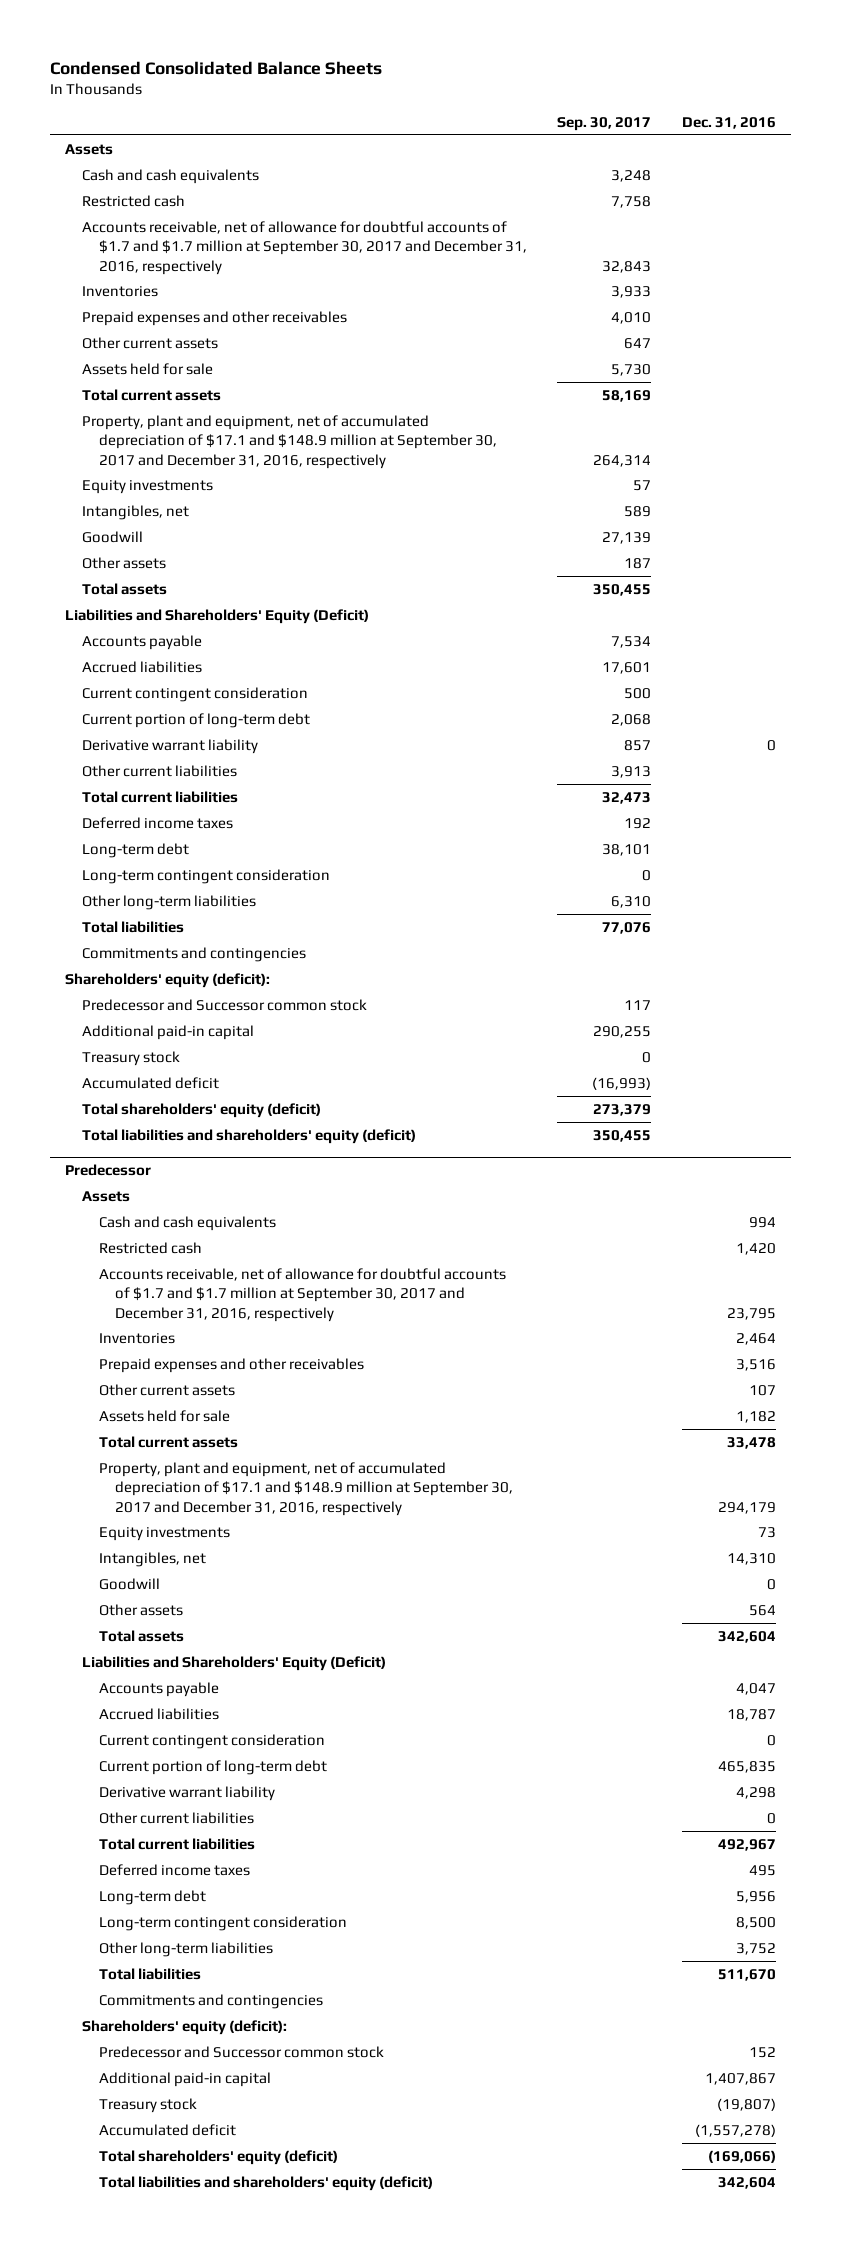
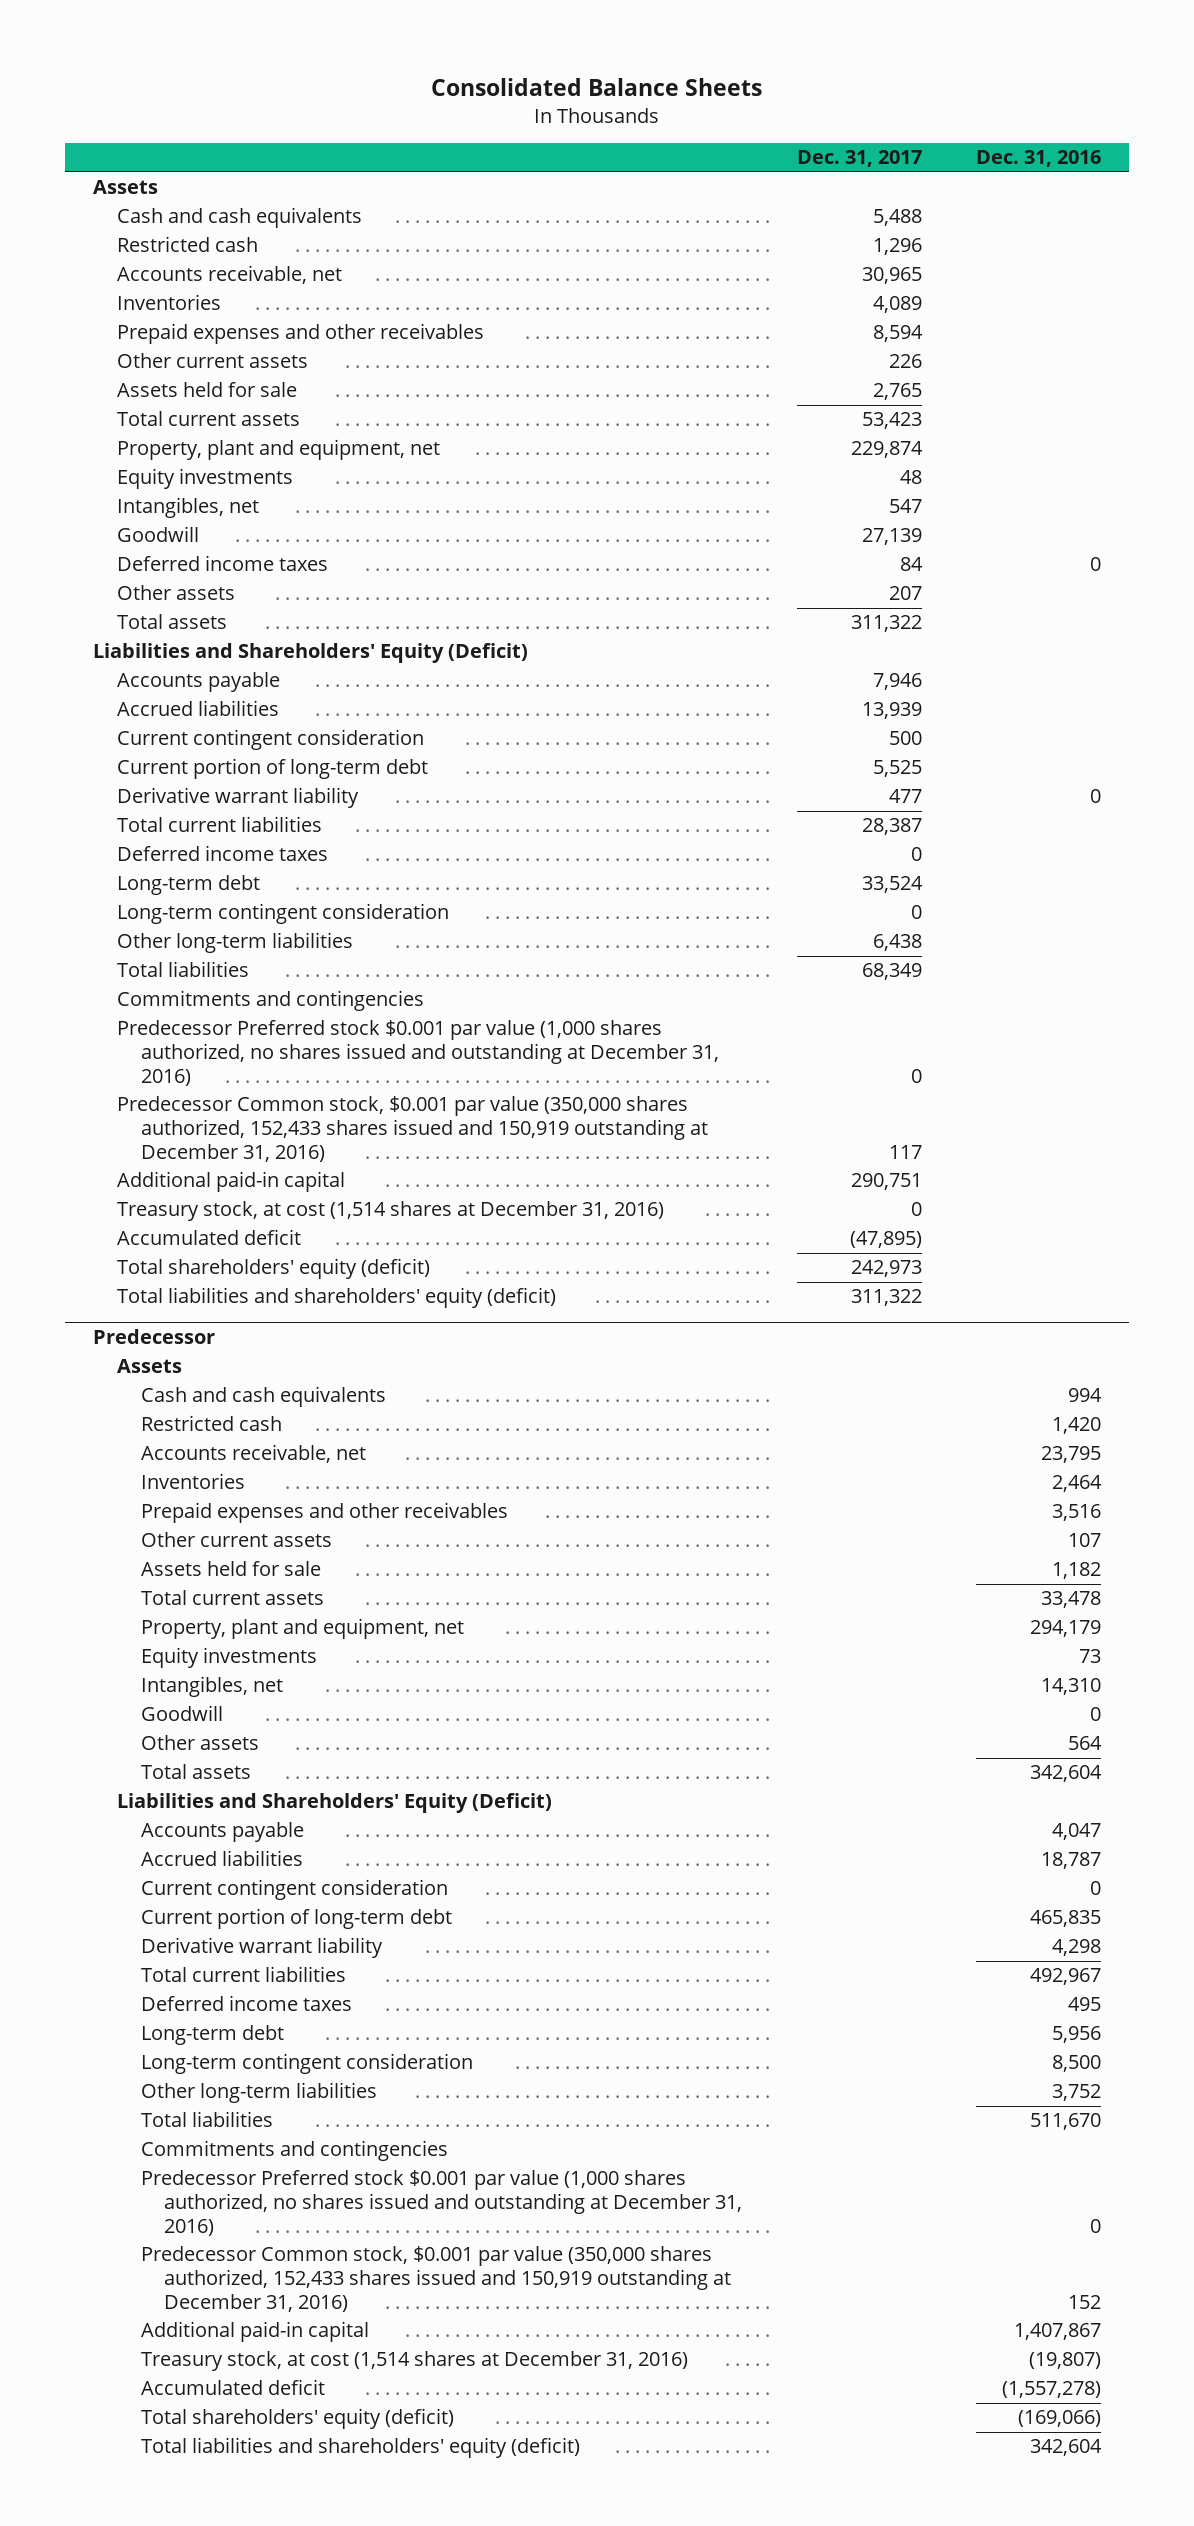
- Condensed Consolidated Balance Sheets
+ Consolidated Balance Sheets
- | Sep. 30, 2017 | Dec. 31, 2016
+ | Dec. 31, 2017 | Dec. 31, 2016
- Accounts receivable, net of allowance for doubtful accounts of $1.7 and $1.7 million at September 30, 2017 and December 31, 2016, respectively | 32,843 |
+ Accounts receivable, net | 30,965 |
- Property, plant and equipment, net of accumulated depreciation of $17.1 and $148.9 million at September 30, 2017 and December 31, 2016, respectively | 264,314 |
+ Property, plant and equipment, net | 229,874 |
+ Deferred income taxes | 84 | 0
- Other current liabilities | 3,913 |
- Shareholders' equity (deficit):
- Predecessor and Successor common stock | 117 |
+ Predecessor Preferred stock $0.001 par value (1,000 shares authorized, no shares issued and outstanding at December 31, 2016) | 0 |
+ Predecessor Common stock, $0.001 par value (350,000 shares authorized, 152,433 shares issued and 150,919 outstanding at December 31, 2016) | 117 |
- Treasury stock | 0 |
+ Treasury stock, at cost (1,514 shares at December 31, 2016) | 0 |
@ Predecessor
- Accounts receivable, net of allowance for doubtful accounts of $1.7 and $1.7 million at September 30, 2017 and December 31, 2016, respectively | | 23,795
+ Accounts receivable, net | | 23,795
- Property, plant and equipment, net of accumulated depreciation of $17.1 and $148.9 million at September 30, 2017 and December 31, 2016, respectively | | 294,179
+ Property, plant and equipment, net | | 294,179
- Other current liabilities | | 0
- Shareholders' equity (deficit):
- Predecessor and Successor common stock | | 152
+ Predecessor Preferred stock $0.001 par value (1,000 shares authorized, no shares issued and outstanding at December 31, 2016) | | 0
+ Predecessor Common stock, $0.001 par value (350,000 shares authorized, 152,433 shares issued and 150,919 outstanding at December 31, 2016) | | 152
- Treasury stock | | (19,807)
+ Treasury stock, at cost (1,514 shares at December 31, 2016) | | (19,807)

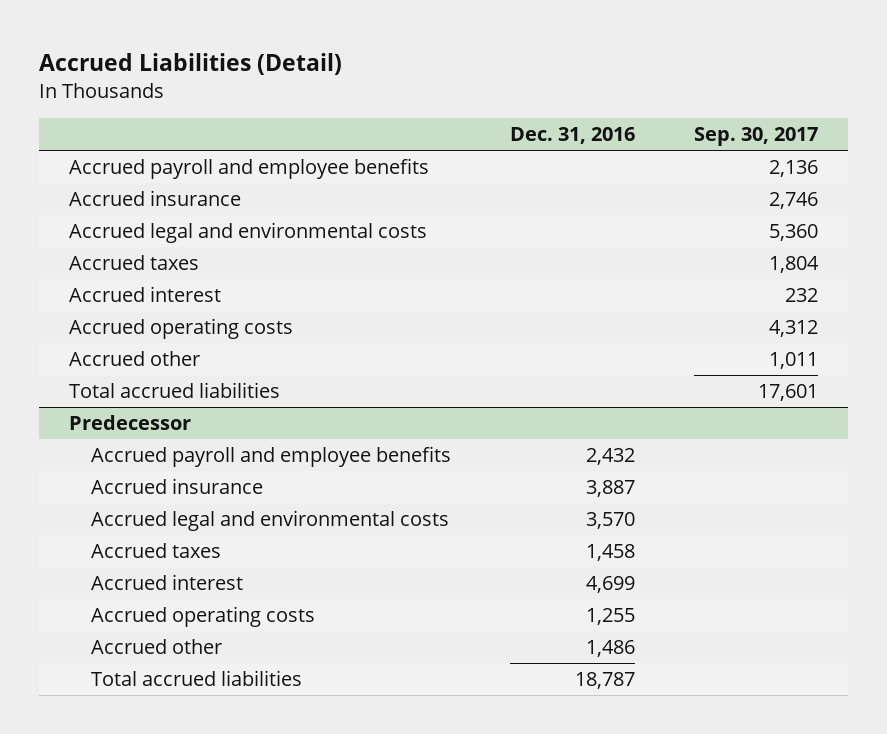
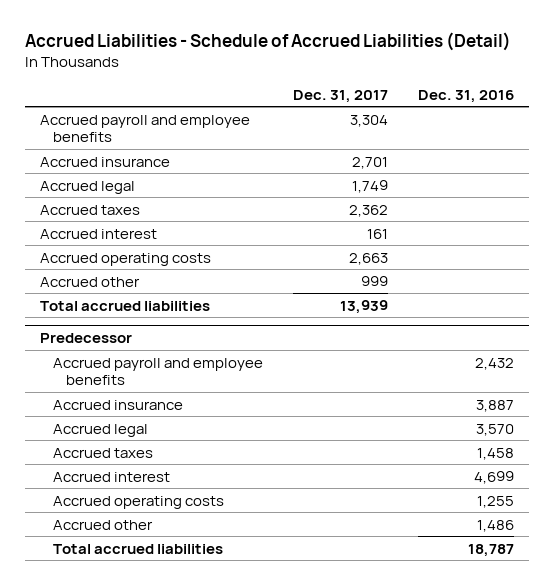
- Accrued Liabilities (Detail)
+ Accrued Liabilities - Schedule of Accrued Liabilities (Detail)
- | Dec. 31, 2016 | Sep. 30, 2017
+ | Dec. 31, 2017 | Dec. 31, 2016
- Accrued legal and environmental costs | | 5,360
+ Accrued legal | 1,749 |
@ Predecessor
- Accrued legal and environmental costs | 3,570 |
+ Accrued legal | | 3,570

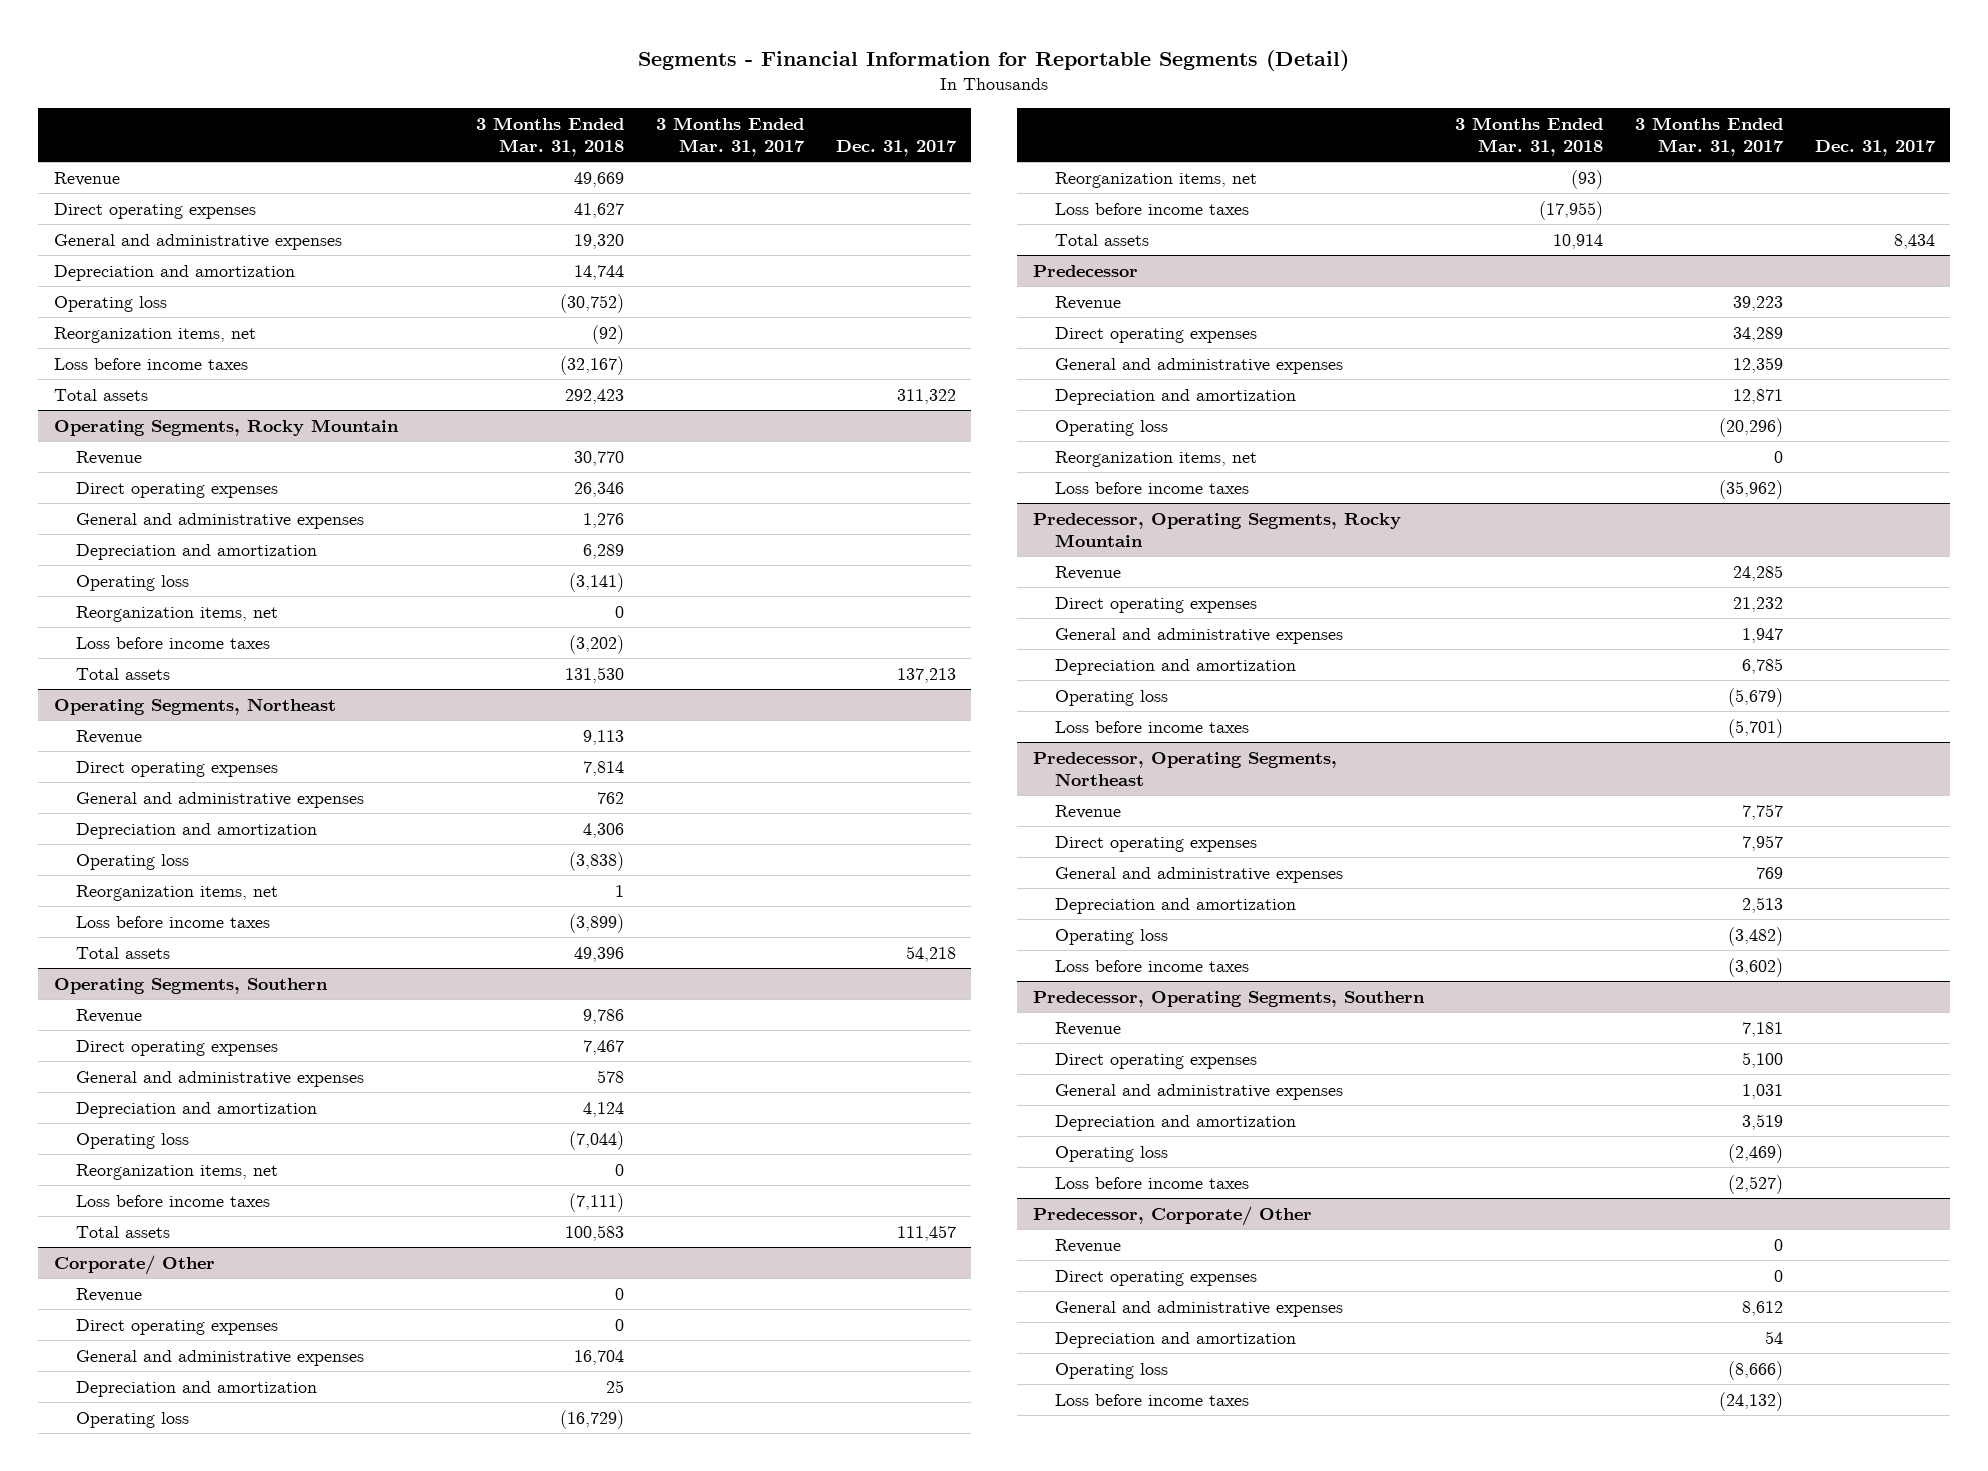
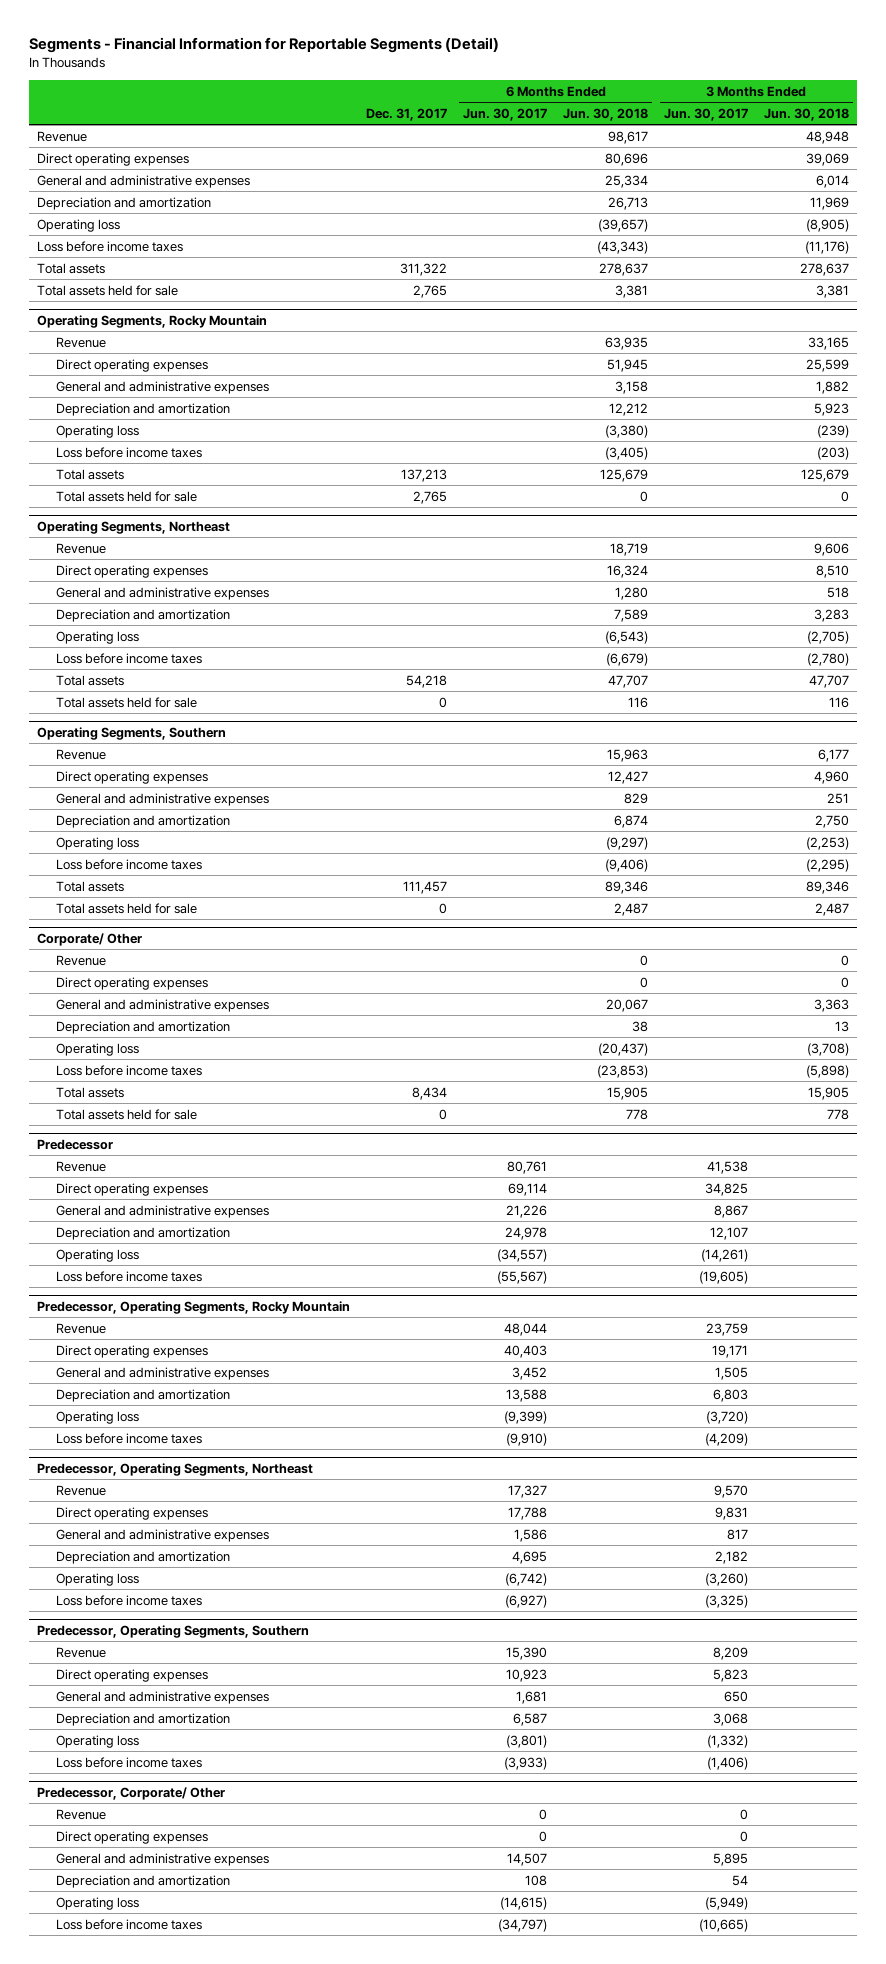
- | 3 Months Ended Mar. 31, 2018 | 3 Months Ended Mar. 31, 2017 | Dec. 31, 2017
+ | Dec. 31, 2017 | 6 Months Ended Jun. 30, 2017 | 6 Months Ended Jun. 30, 2018 | 3 Months Ended Jun. 30, 2017 | 3 Months Ended Jun. 30, 2018
- Reorganization items, net | (92) | |
+ Total assets held for sale | 2,765 | | 3,381 | | 3,381
@ Operating Segments, Rocky Mountain
- Reorganization items, net | 0 | |
+ Total assets held for sale | 2,765 | | 0 | | 0
@ Operating Segments, Northeast
- Reorganization items, net | 1 | |
+ Total assets held for sale | 0 | | 116 | | 116
@ Operating Segments, Southern
- Reorganization items, net | 0 | |
+ Total assets held for sale | 0 | | 2,487 | | 2,487
@ Corporate/ Other
- Reorganization items, net | (93) | |
+ Total assets held for sale | 0 | | 778 | | 778
@ Predecessor
- Reorganization items, net | | 0 |

